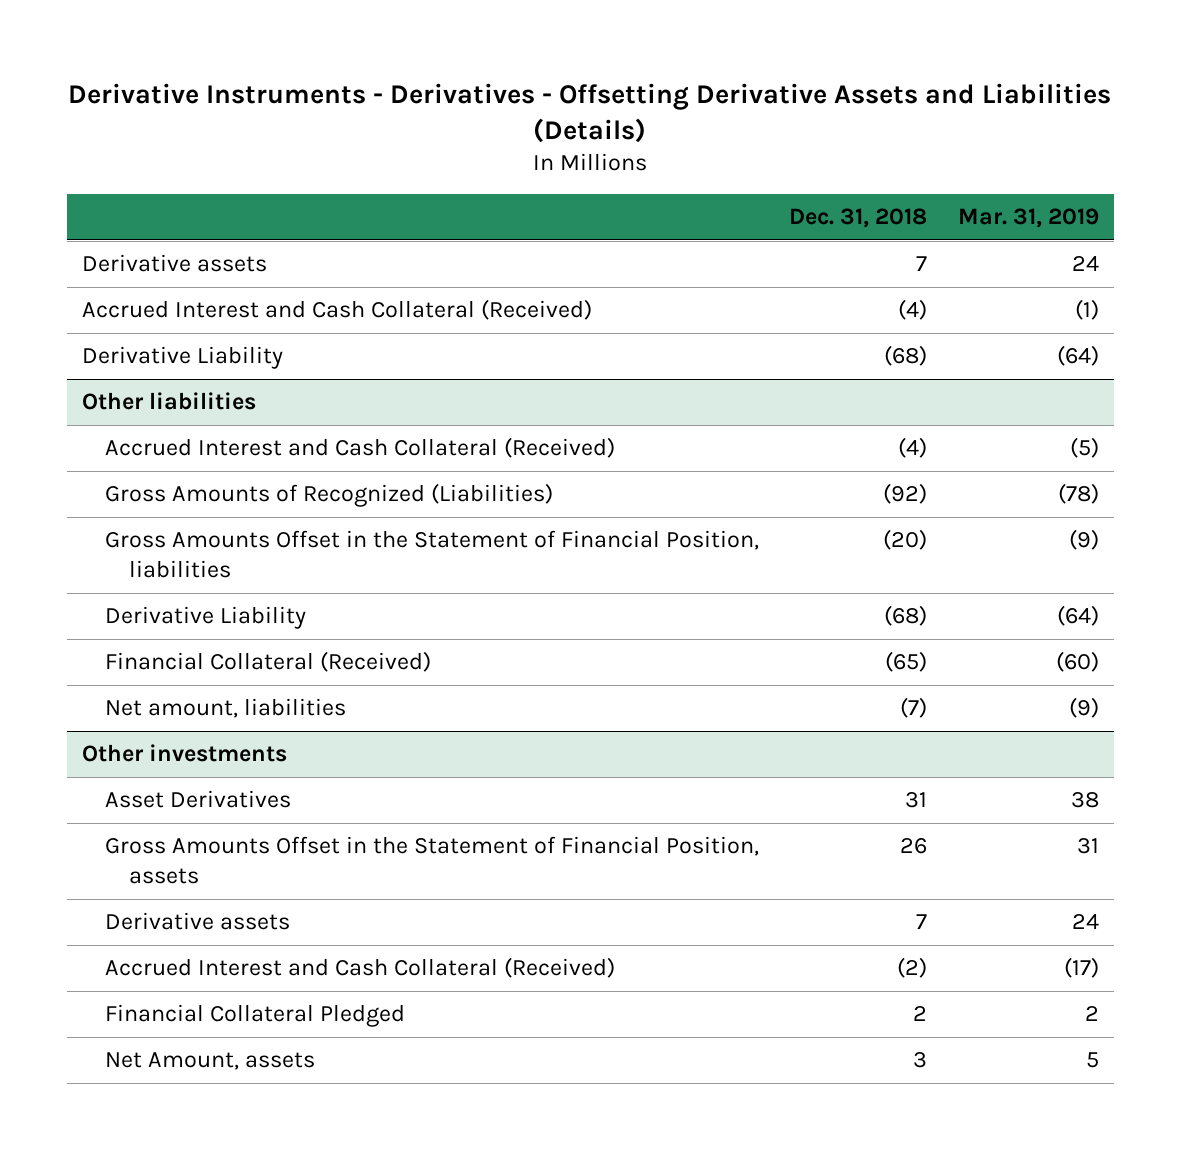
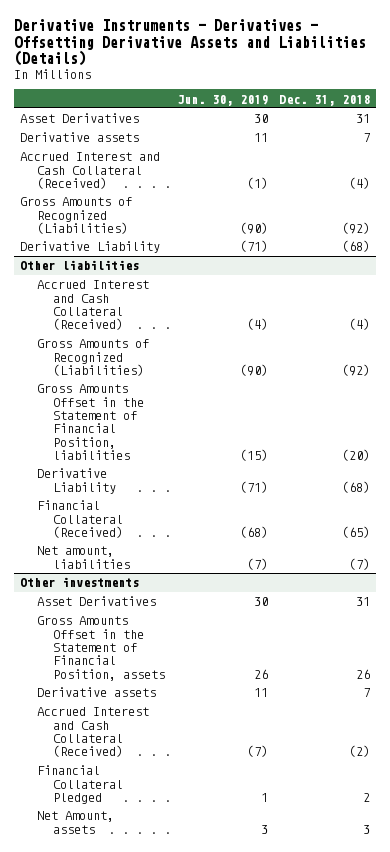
- | Dec. 31, 2018 | Mar. 31, 2019
+ | Jun. 30, 2019 | Dec. 31, 2018
+ Asset Derivatives | 30 | 31
+ Gross Amounts of Recognized (Liabilities) | (90) | (92)

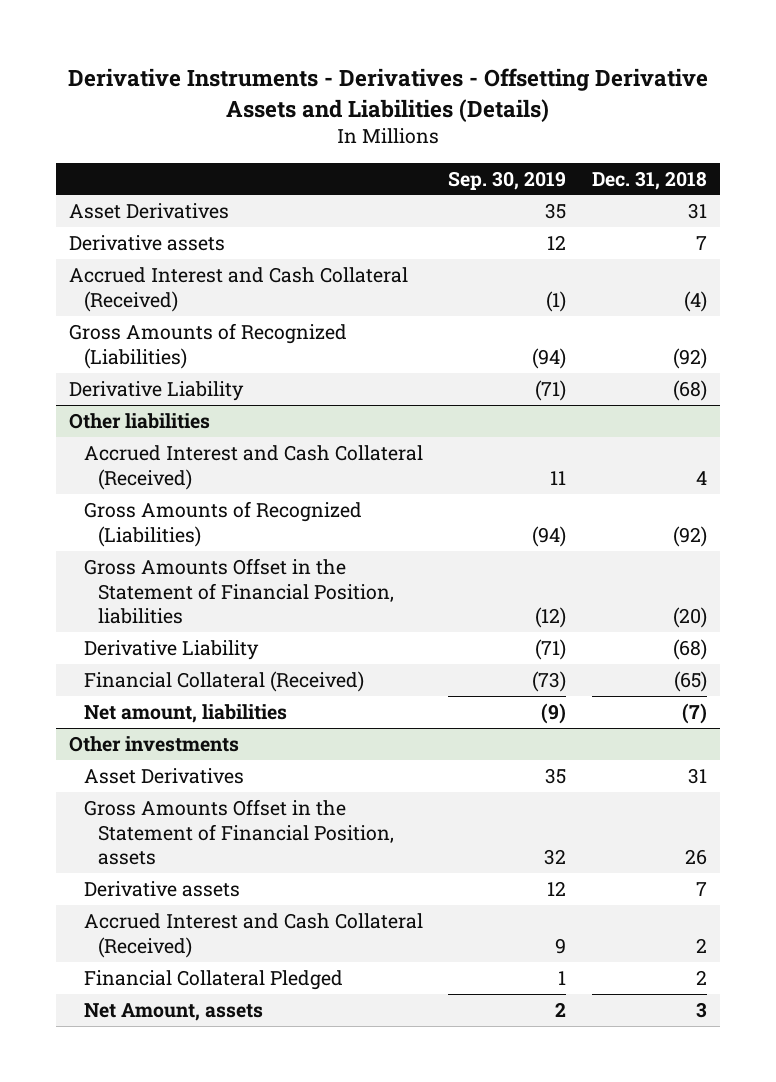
- | Jun. 30, 2019 | Dec. 31, 2018
+ | Sep. 30, 2019 | Dec. 31, 2018
@ Other liabilities
- Accrued Interest and Cash Collateral (Received) | (4) | (4)
+ Accrued Interest and Cash Collateral (Received) | 11 | 4
@ Other investments
- Accrued Interest and Cash Collateral (Received) | (7) | (2)
+ Accrued Interest and Cash Collateral (Received) | 9 | 2

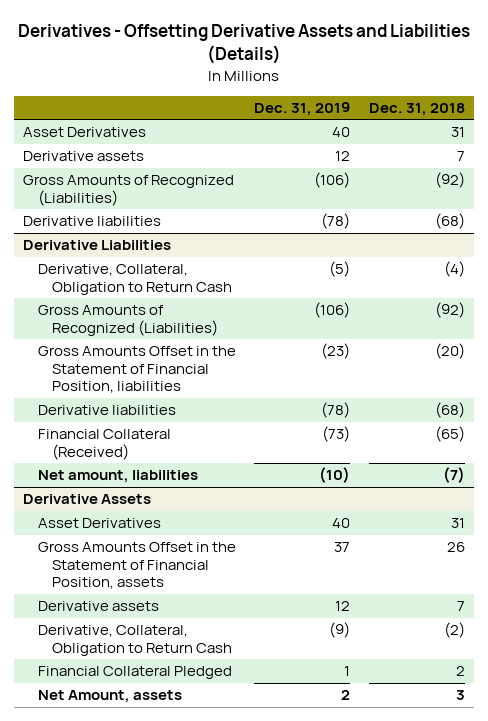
- Derivative Instruments - Derivatives - Offsetting Derivative Assets and Liabilities (Details)
+ Derivatives - Offsetting Derivative Assets and Liabilities (Details)
- | Sep. 30, 2019 | Dec. 31, 2018
+ | Dec. 31, 2019 | Dec. 31, 2018
- Accrued Interest and Cash Collateral (Received) | (1) | (4)
- Derivative Liability | (71) | (68)
- Other liabilities
- Accrued Interest and Cash Collateral (Received) | 11 | 4
+ Derivative liabilities | (78) | (68)
+ Derivative Liabilities
+ Derivative, Collateral, Obligation to Return Cash | (5) | (4)
- Derivative Liability | (71) | (68)
+ Derivative liabilities | (78) | (68)
- Other investments
+ Derivative Assets
- Accrued Interest and Cash Collateral (Received) | 9 | 2
+ Derivative, Collateral, Obligation to Return Cash | (9) | (2)

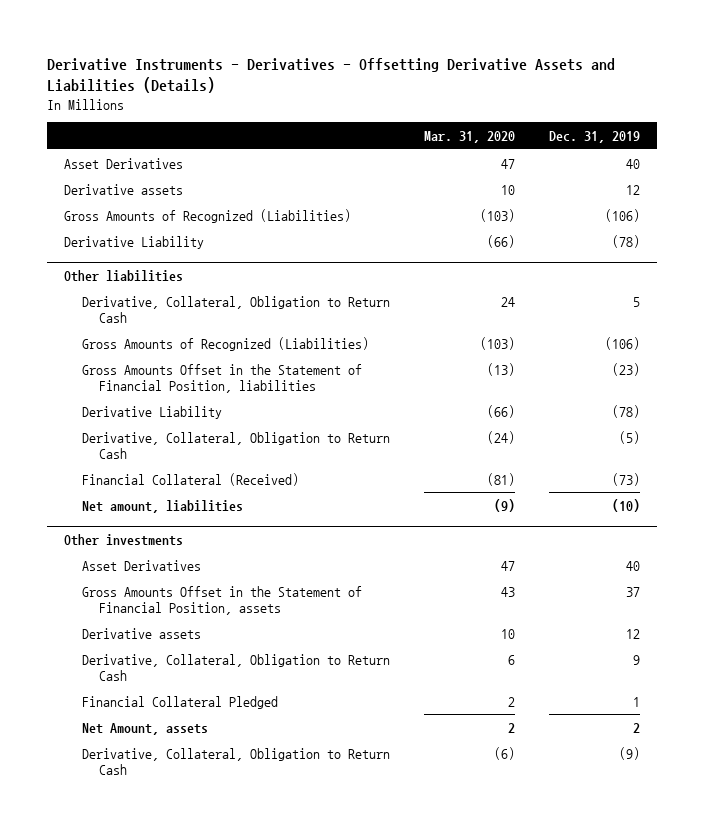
- Derivatives - Offsetting Derivative Assets and Liabilities (Details)
+ Derivative Instruments - Derivatives - Offsetting Derivative Assets and Liabilities (Details)
- | Dec. 31, 2019 | Dec. 31, 2018
+ | Mar. 31, 2020 | Dec. 31, 2019
- Derivative liabilities | (78) | (68)
- Derivative Liabilities
- Derivative, Collateral, Obligation to Return Cash | (5) | (4)
+ Derivative Liability | (66) | (78)
+ Other liabilities
+ Derivative, Collateral, Obligation to Return Cash | 24 | 5
- Derivative liabilities | (78) | (68)
+ Derivative Liability | (66) | (78)
+ Derivative, Collateral, Obligation to Return Cash | (24) | (5)
- Derivative Assets
+ Other investments
- Derivative, Collateral, Obligation to Return Cash | (9) | (2)
+ Derivative, Collateral, Obligation to Return Cash | 6 | 9
+ Derivative, Collateral, Obligation to Return Cash | (6) | (9)

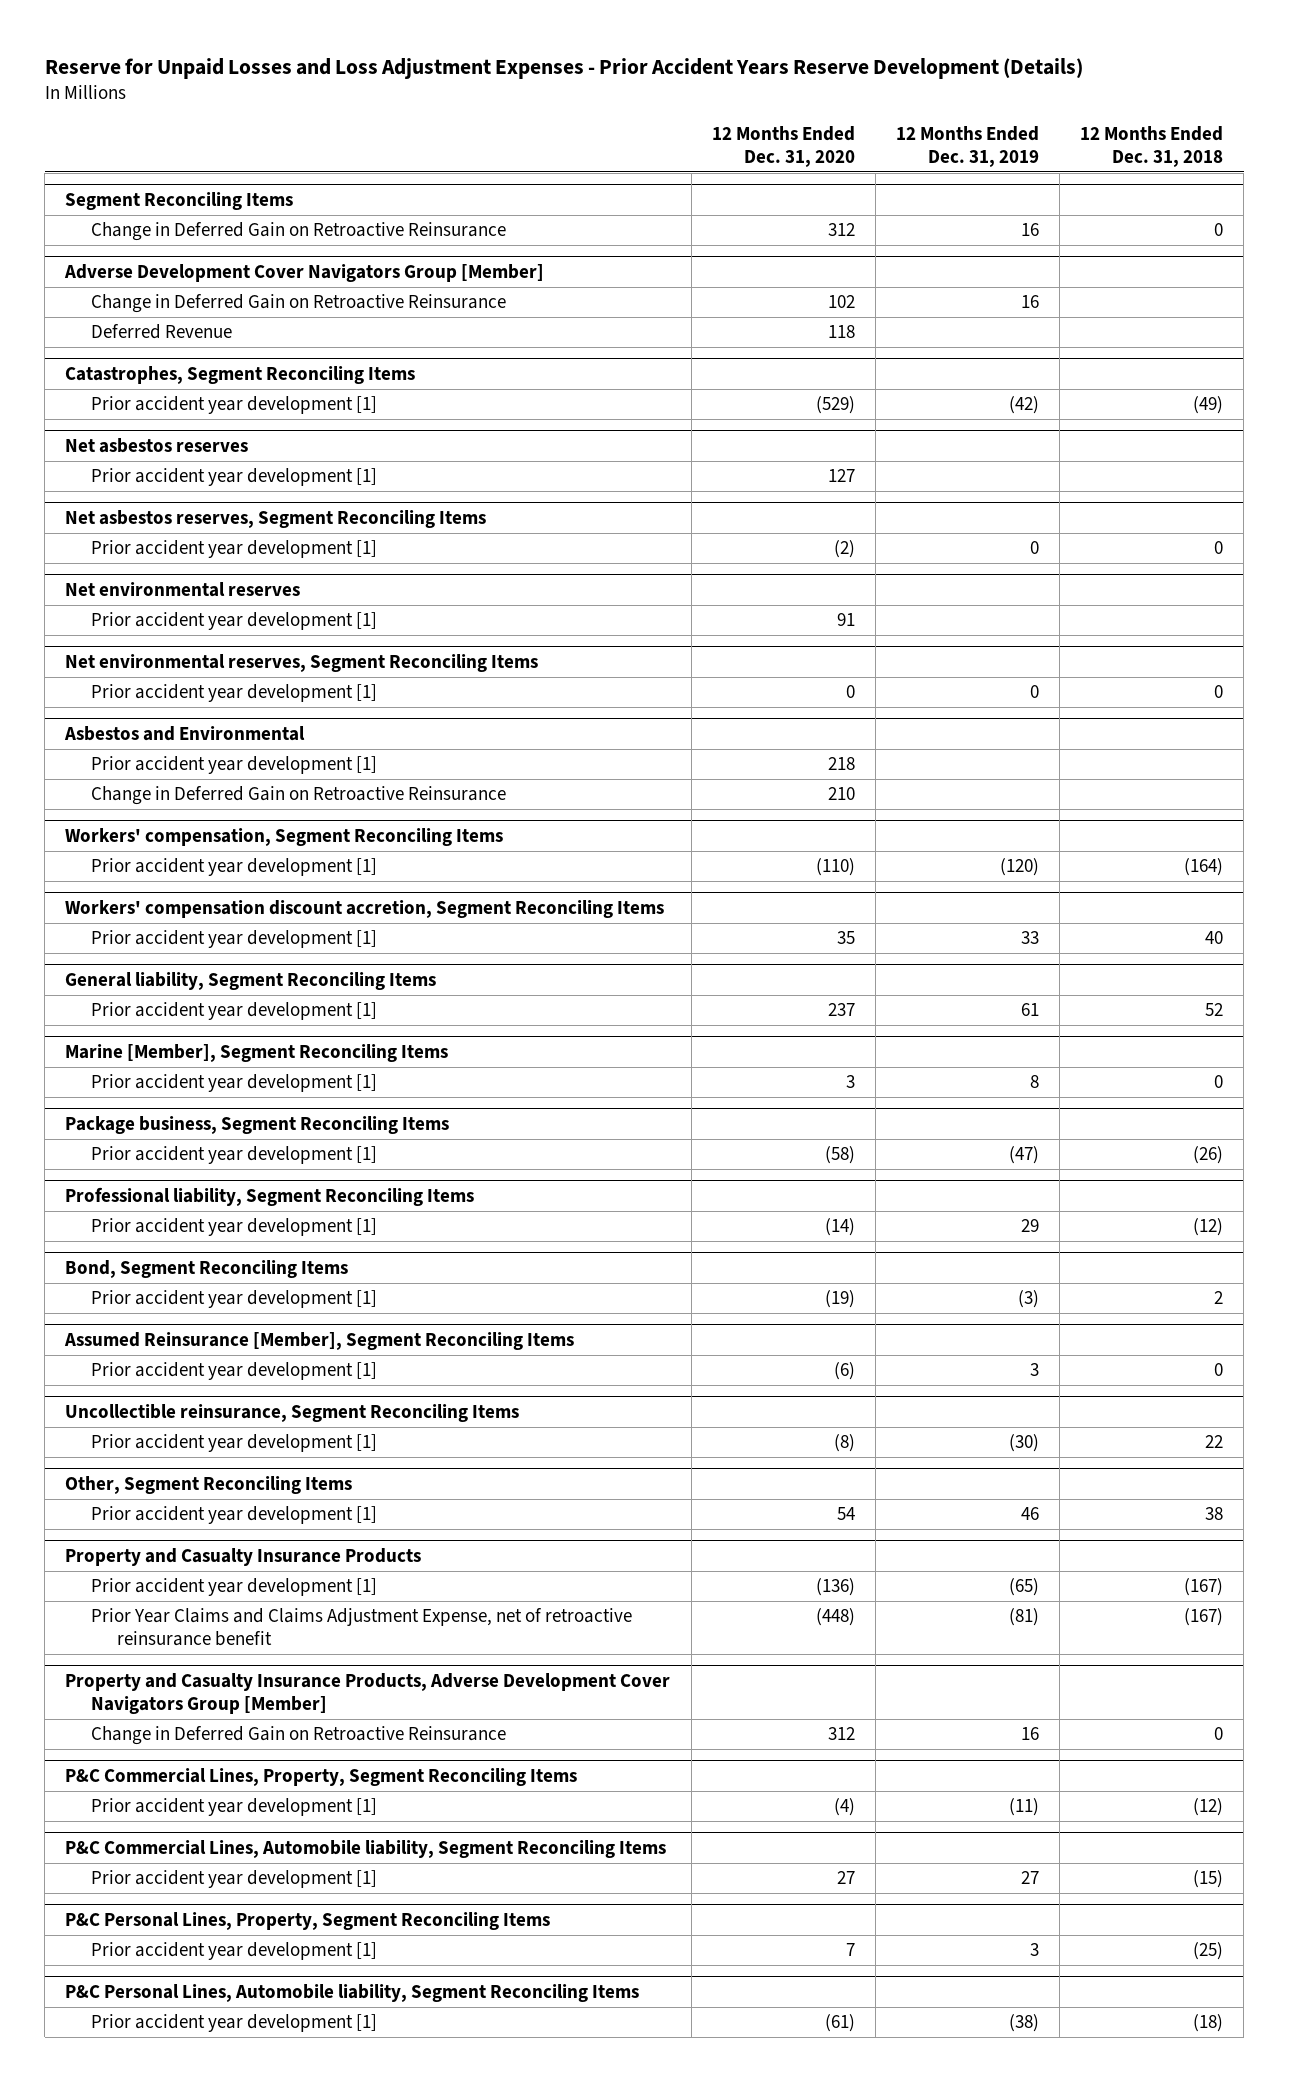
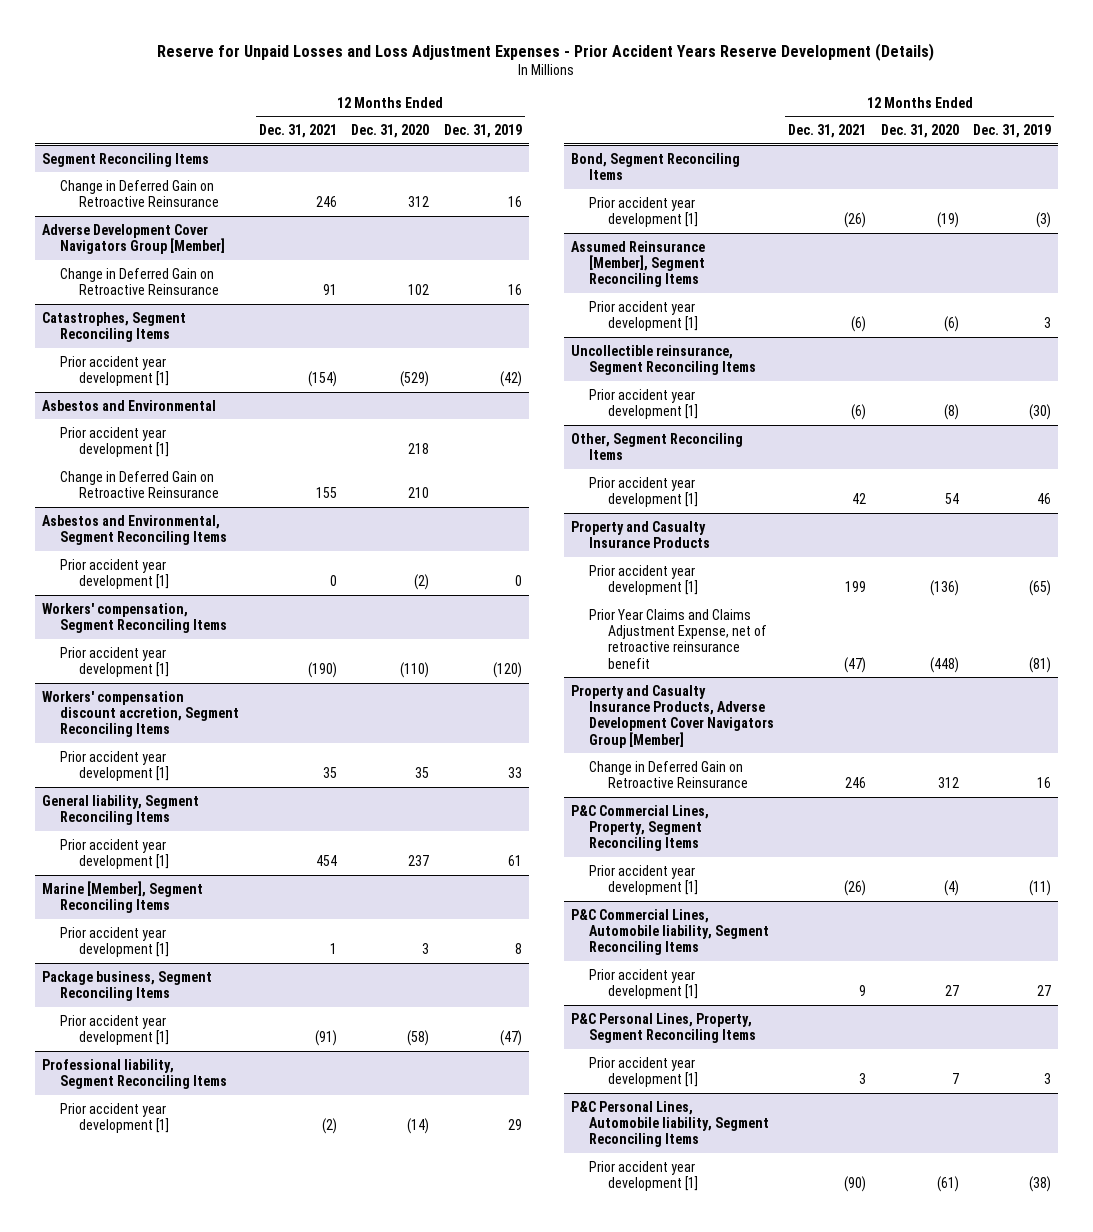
- | 12 Months Ended Dec. 31, 2020 | 12 Months Ended Dec. 31, 2019 | 12 Months Ended Dec. 31, 2018
+ | 12 Months Ended Dec. 31, 2021 | 12 Months Ended Dec. 31, 2020 | 12 Months Ended Dec. 31, 2019
@ Adverse Development Cover Navigators Group [Member]
- Deferred Revenue | 118 | |
- Net asbestos reserves
- Prior accident year development [1] | 127 | |
- Net asbestos reserves, Segment Reconciling Items
- Prior accident year development [1] | (2) | 0 | 0
- Net environmental reserves
- Prior accident year development [1] | 91 | |
- Net environmental reserves, Segment Reconciling Items
- Prior accident year development [1] | 0 | 0 | 0
+ Asbestos and Environmental, Segment Reconciling Items
+ Prior accident year development [1] | 0 | (2) | 0

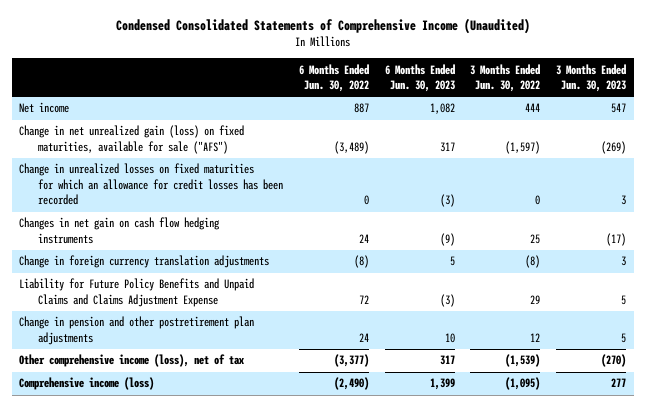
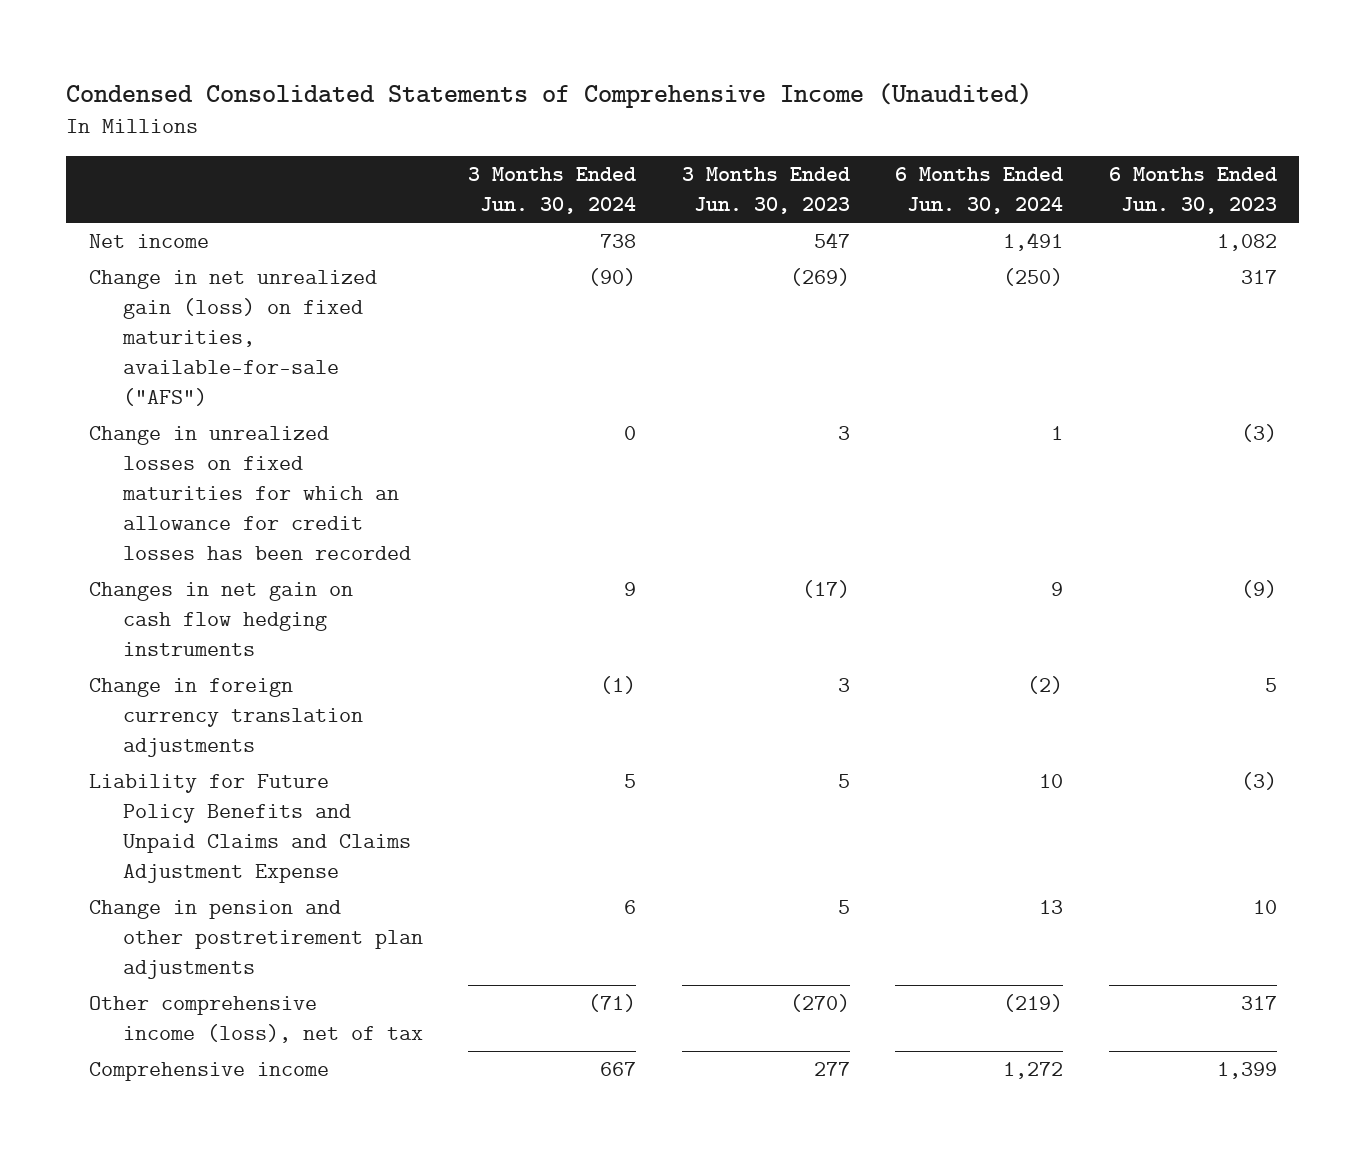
- | 6 Months Ended Jun. 30, 2022 | 6 Months Ended Jun. 30, 2023 | 3 Months Ended Jun. 30, 2022 | 3 Months Ended Jun. 30, 2023
+ | 3 Months Ended Jun. 30, 2024 | 3 Months Ended Jun. 30, 2023 | 6 Months Ended Jun. 30, 2024 | 6 Months Ended Jun. 30, 2023
- Change in net unrealized gain (loss) on fixed maturities, available for sale ("AFS") | (3,489) | 317 | (1,597) | (269)
+ Change in net unrealized gain (loss) on fixed maturities, available-for-sale ("AFS") | (90) | (269) | (250) | 317
- Comprehensive income (loss) | (2,490) | 1,399 | (1,095) | 277
+ Comprehensive income | 667 | 277 | 1,272 | 1,399

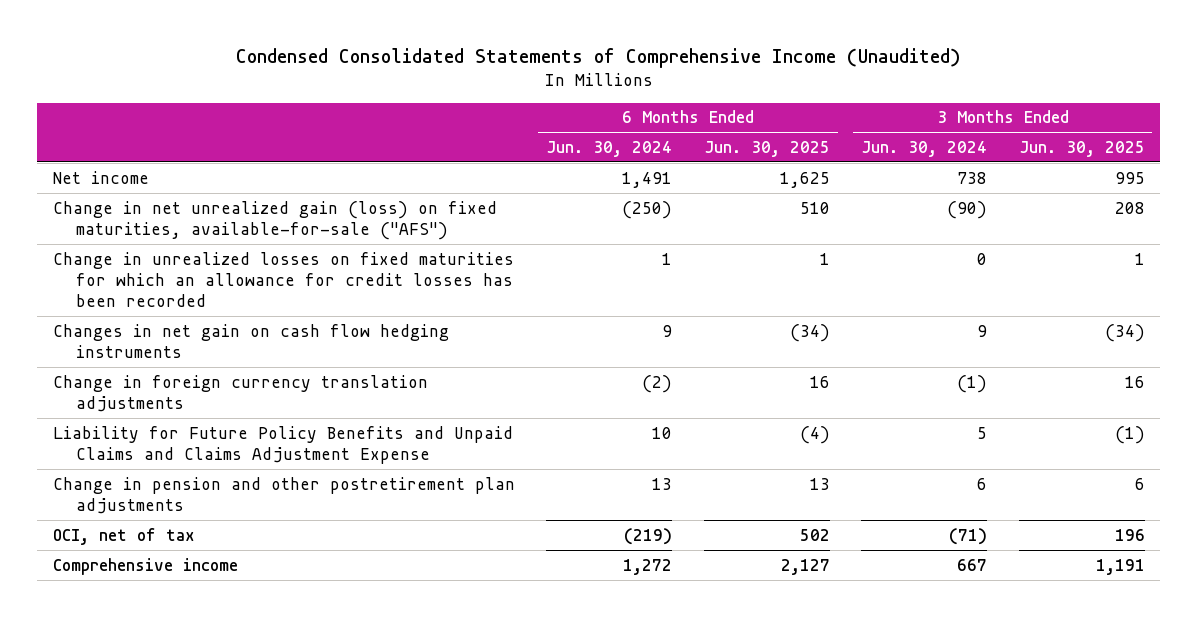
- | 3 Months Ended Jun. 30, 2024 | 3 Months Ended Jun. 30, 2023 | 6 Months Ended Jun. 30, 2024 | 6 Months Ended Jun. 30, 2023
+ | 6 Months Ended Jun. 30, 2024 | 6 Months Ended Jun. 30, 2025 | 3 Months Ended Jun. 30, 2024 | 3 Months Ended Jun. 30, 2025
- Other comprehensive income (loss), net of tax | (71) | (270) | (219) | 317
+ OCI, net of tax | (219) | 502 | (71) | 196

